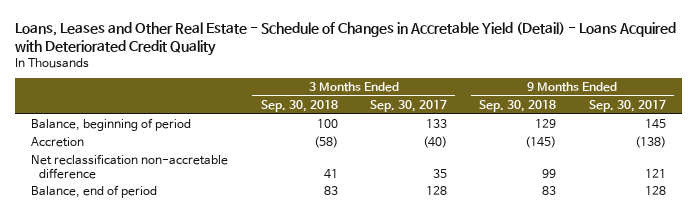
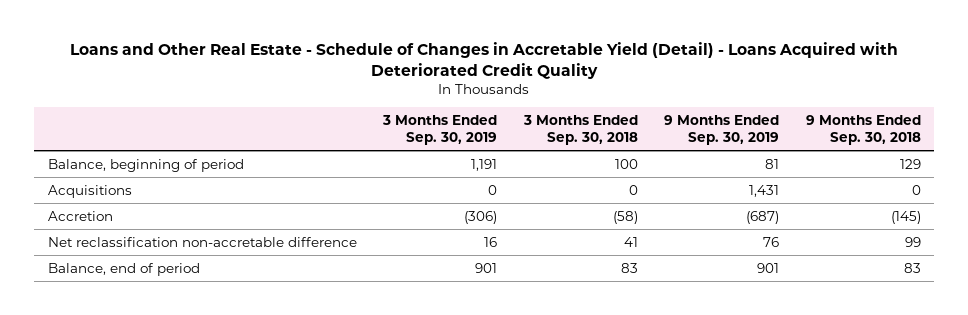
- Loans, Leases and Other Real Estate - Schedule of Changes in Accretable Yield (Detail) - Loans Acquired with Deteriorated Credit Quality
+ Loans and Other Real Estate - Schedule of Changes in Accretable Yield (Detail) - Loans Acquired with Deteriorated Credit Quality
- | 3 Months Ended Sep. 30, 2018 | 3 Months Ended Sep. 30, 2017 | 9 Months Ended Sep. 30, 2018 | 9 Months Ended Sep. 30, 2017
+ | 3 Months Ended Sep. 30, 2019 | 3 Months Ended Sep. 30, 2018 | 9 Months Ended Sep. 30, 2019 | 9 Months Ended Sep. 30, 2018
+ Acquisitions | 0 | 0 | 1,431 | 0

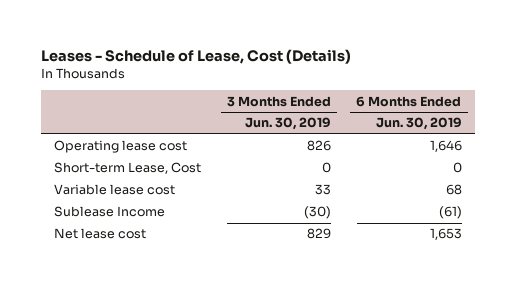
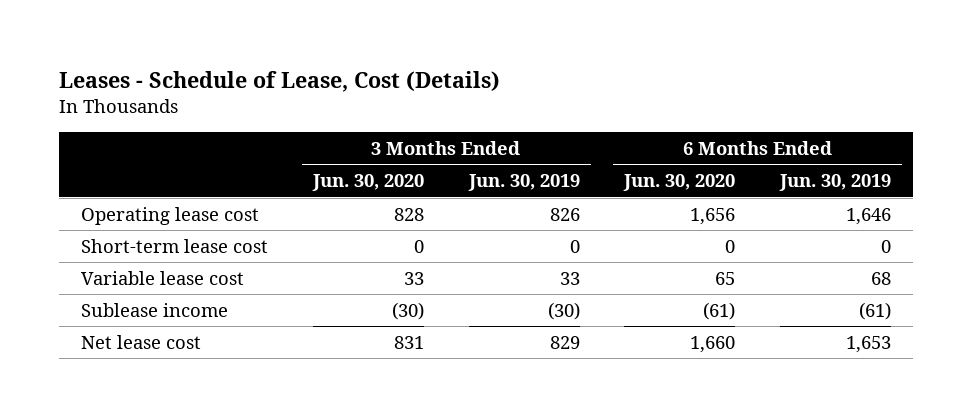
- | 3 Months Ended Jun. 30, 2019 | 6 Months Ended Jun. 30, 2019
+ | 3 Months Ended Jun. 30, 2020 | 3 Months Ended Jun. 30, 2019 | 6 Months Ended Jun. 30, 2020 | 6 Months Ended Jun. 30, 2019
- Short-term Lease, Cost | 0 | 0
+ Short-term lease cost | 0 | 0 | 0 | 0
- Sublease Income | (30) | (61)
+ Sublease income | (30) | (30) | (61) | (61)

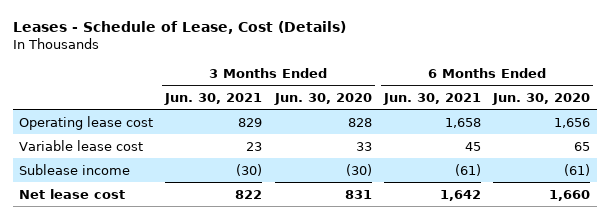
- | 3 Months Ended Jun. 30, 2020 | 3 Months Ended Jun. 30, 2019 | 6 Months Ended Jun. 30, 2020 | 6 Months Ended Jun. 30, 2019
+ | 3 Months Ended Jun. 30, 2021 | 3 Months Ended Jun. 30, 2020 | 6 Months Ended Jun. 30, 2021 | 6 Months Ended Jun. 30, 2020
- Short-term lease cost | 0 | 0 | 0 | 0

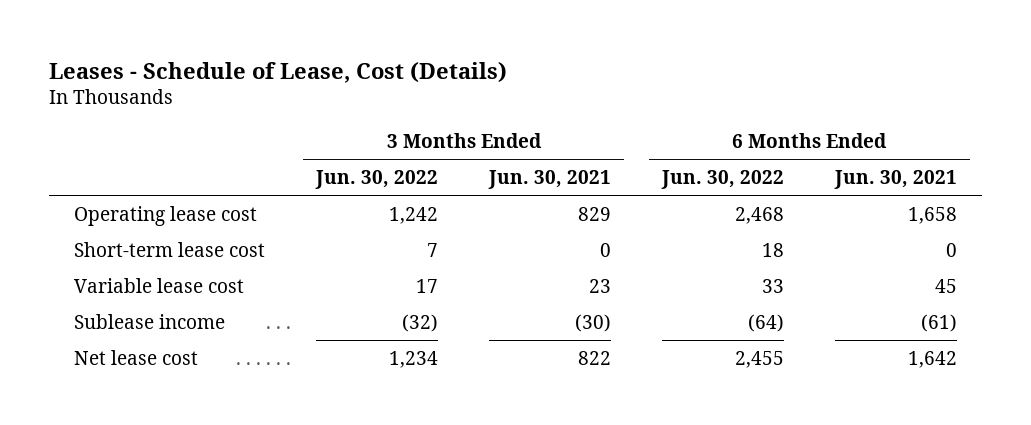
- | 3 Months Ended Jun. 30, 2021 | 3 Months Ended Jun. 30, 2020 | 6 Months Ended Jun. 30, 2021 | 6 Months Ended Jun. 30, 2020
+ | 3 Months Ended Jun. 30, 2022 | 3 Months Ended Jun. 30, 2021 | 6 Months Ended Jun. 30, 2022 | 6 Months Ended Jun. 30, 2021
+ Short-term lease cost | 7 | 0 | 18 | 0

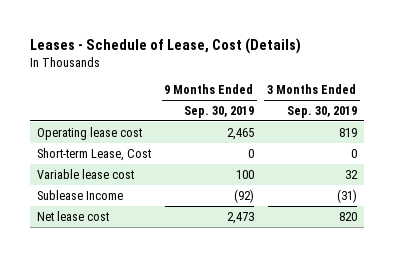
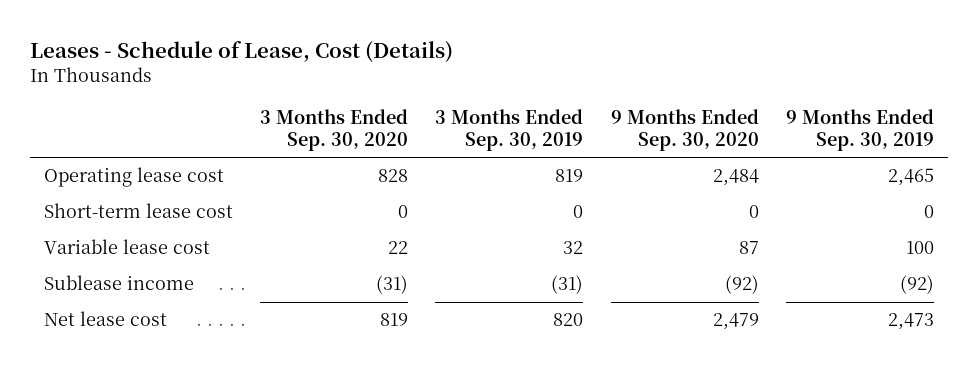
- | 9 Months Ended Sep. 30, 2019 | 3 Months Ended Sep. 30, 2019
+ | 3 Months Ended Sep. 30, 2020 | 3 Months Ended Sep. 30, 2019 | 9 Months Ended Sep. 30, 2020 | 9 Months Ended Sep. 30, 2019
- Short-term Lease, Cost | 0 | 0
+ Short-term lease cost | 0 | 0 | 0 | 0
- Sublease Income | (92) | (31)
+ Sublease income | (31) | (31) | (92) | (92)

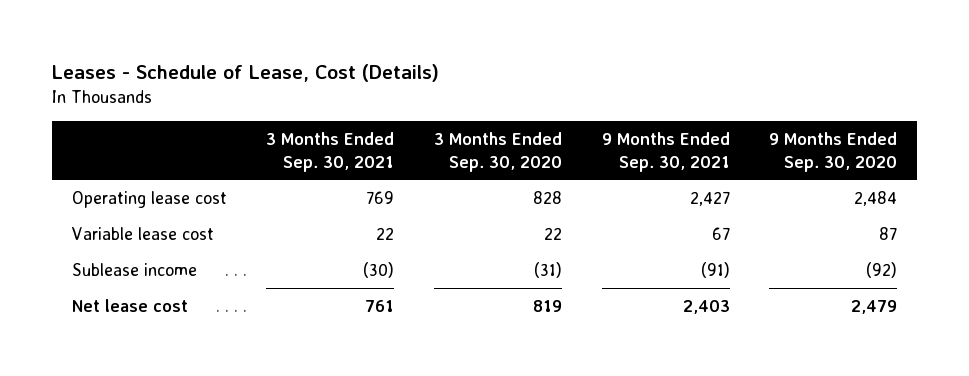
- | 3 Months Ended Sep. 30, 2020 | 3 Months Ended Sep. 30, 2019 | 9 Months Ended Sep. 30, 2020 | 9 Months Ended Sep. 30, 2019
+ | 3 Months Ended Sep. 30, 2021 | 3 Months Ended Sep. 30, 2020 | 9 Months Ended Sep. 30, 2021 | 9 Months Ended Sep. 30, 2020
- Short-term lease cost | 0 | 0 | 0 | 0

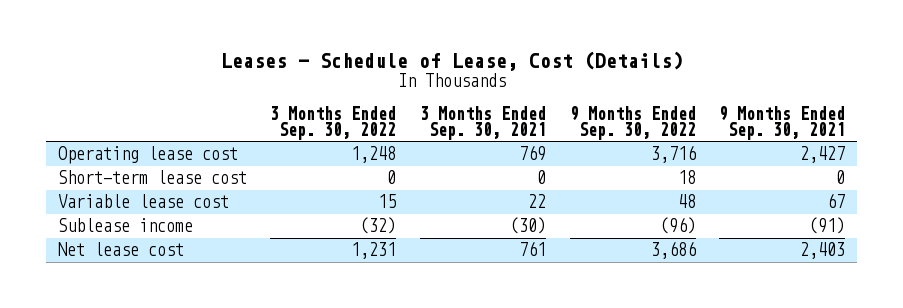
- | 3 Months Ended Sep. 30, 2021 | 3 Months Ended Sep. 30, 2020 | 9 Months Ended Sep. 30, 2021 | 9 Months Ended Sep. 30, 2020
+ | 3 Months Ended Sep. 30, 2022 | 3 Months Ended Sep. 30, 2021 | 9 Months Ended Sep. 30, 2022 | 9 Months Ended Sep. 30, 2021
+ Short-term lease cost | 0 | 0 | 18 | 0

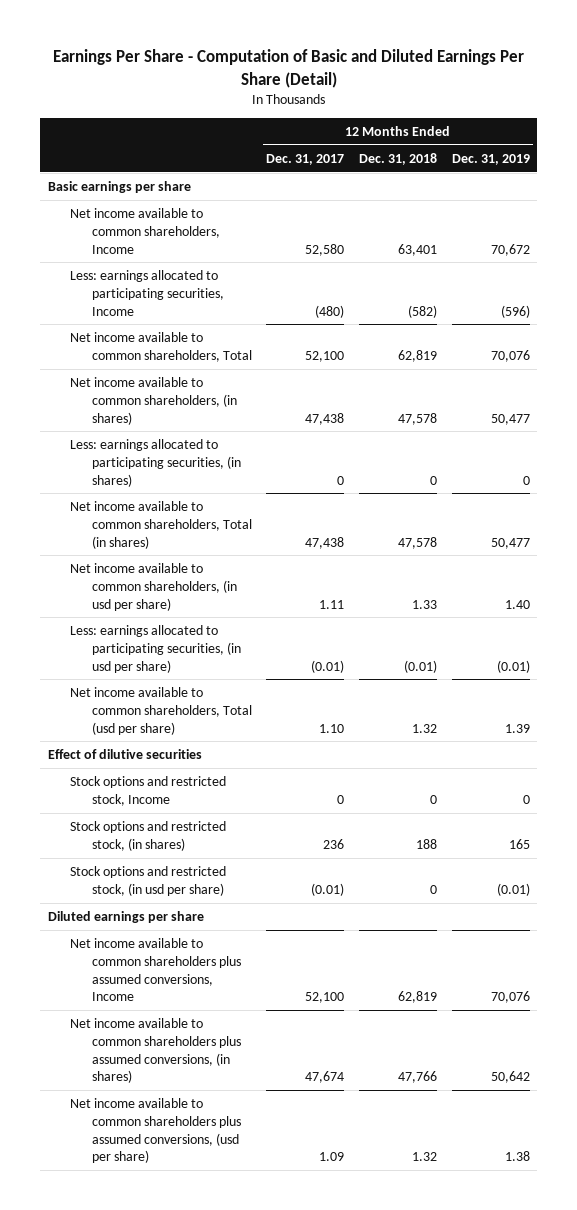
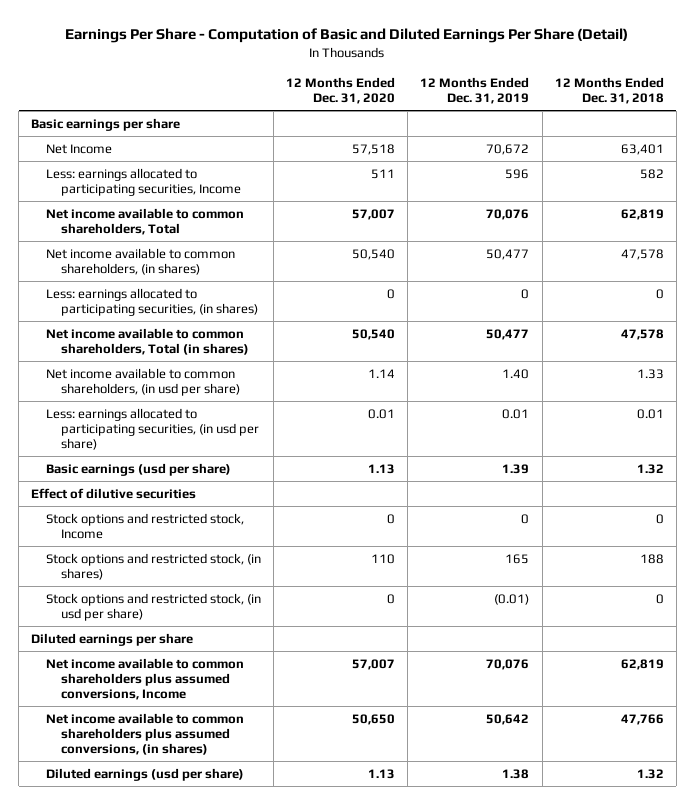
- | 12 Months Ended Dec. 31, 2017 | 12 Months Ended Dec. 31, 2018 | 12 Months Ended Dec. 31, 2019
+ | 12 Months Ended Dec. 31, 2020 | 12 Months Ended Dec. 31, 2019 | 12 Months Ended Dec. 31, 2018
- Net income available to common shareholders, Income | 52,580 | 63,401 | 70,672
- Less: earnings allocated to participating securities, Income | (480) | (582) | (596)
+ Net Income | 57,518 | 70,672 | 63,401
+ Less: earnings allocated to participating securities, Income | 511 | 596 | 582
- Less: earnings allocated to participating securities, (in usd per share) | (0.01) | (0.01) | (0.01)
- Net income available to common shareholders, Total (usd per share) | 1.10 | 1.32 | 1.39
+ Less: earnings allocated to participating securities, (in usd per share) | 0.01 | 0.01 | 0.01
+ Basic earnings (usd per share) | 1.13 | 1.39 | 1.32
- Net income available to common shareholders plus assumed conversions, (usd per share) | 1.09 | 1.32 | 1.38
+ Diluted earnings (usd per share) | 1.13 | 1.38 | 1.32

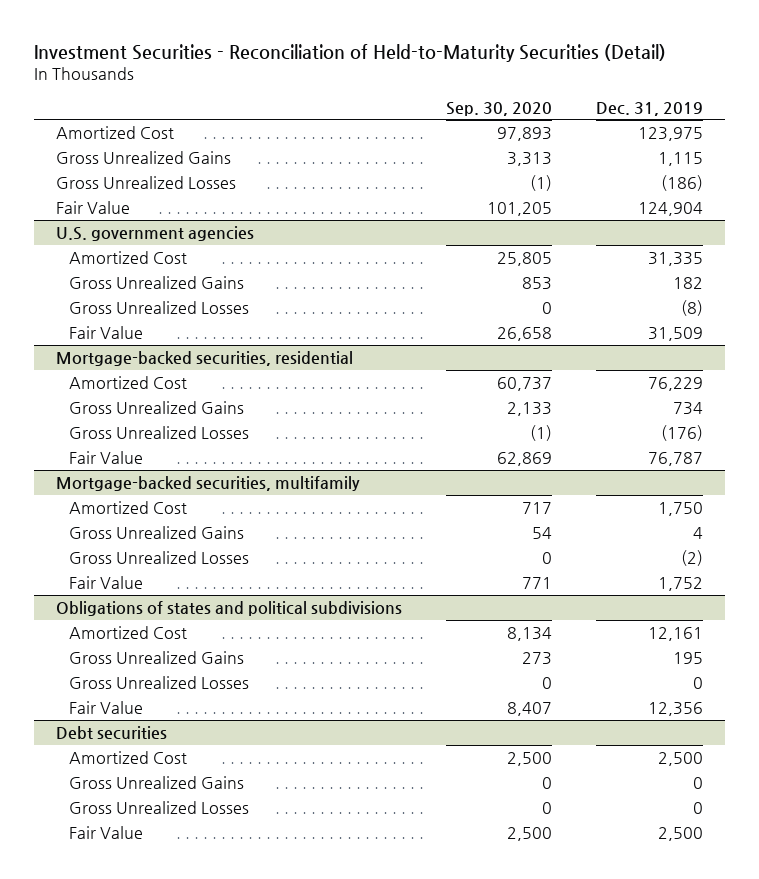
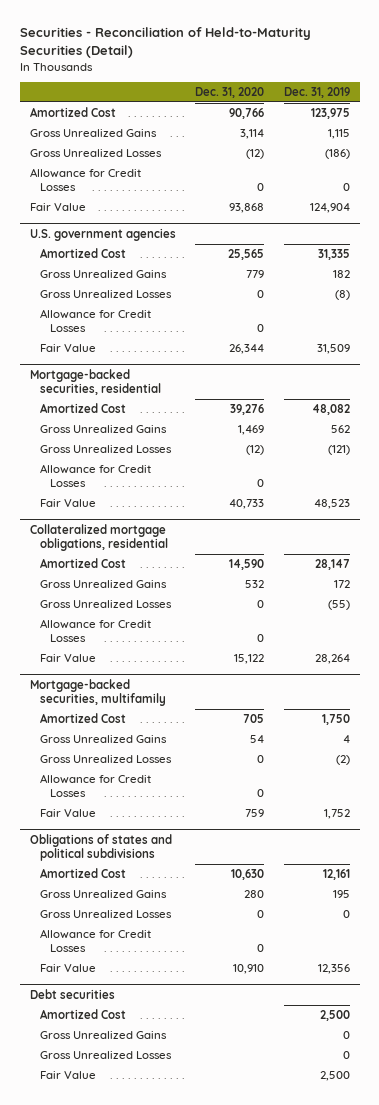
- Investment Securities - Reconciliation of Held-to-Maturity Securities (Detail)
+ Securities - Reconciliation of Held-to-Maturity Securities (Detail)
- | Sep. 30, 2020 | Dec. 31, 2019
+ | Dec. 31, 2020 | Dec. 31, 2019
+ Allowance for Credit Losses | 0 | 0
@ U.S. government agencies
+ Allowance for Credit Losses | 0 |
@ Mortgage-backed securities, residential
- Amortized Cost | 60,737 | 76,229
- Gross Unrealized Gains | 2,133 | 734
- Gross Unrealized Losses | (1) | (176)
- Fair Value | 62,869 | 76,787
+ Amortized Cost | 39,276 | 48,082
+ Gross Unrealized Gains | 1,469 | 562
+ Gross Unrealized Losses | (12) | (121)
+ Allowance for Credit Losses | 0 |
+ Fair Value | 40,733 | 48,523
+ Collateralized mortgage obligations, residential
+ Amortized Cost | 14,590 | 28,147
+ Gross Unrealized Gains | 532 | 172
+ Gross Unrealized Losses | 0 | (55)
+ Allowance for Credit Losses | 0 |
+ Fair Value | 15,122 | 28,264
@ Mortgage-backed securities, multifamily
+ Allowance for Credit Losses | 0 |
@ Obligations of states and political subdivisions
+ Allowance for Credit Losses | 0 |

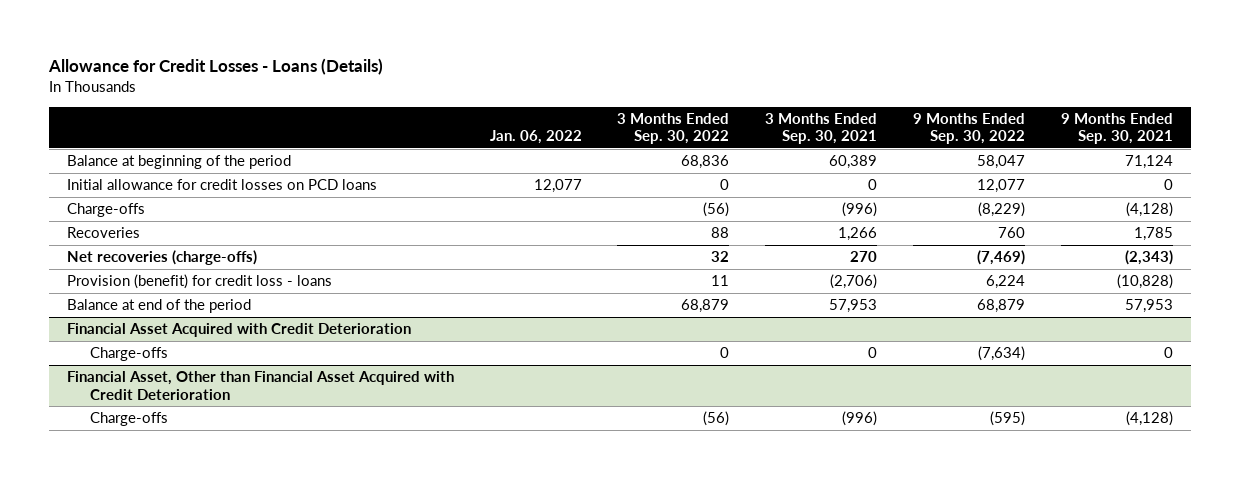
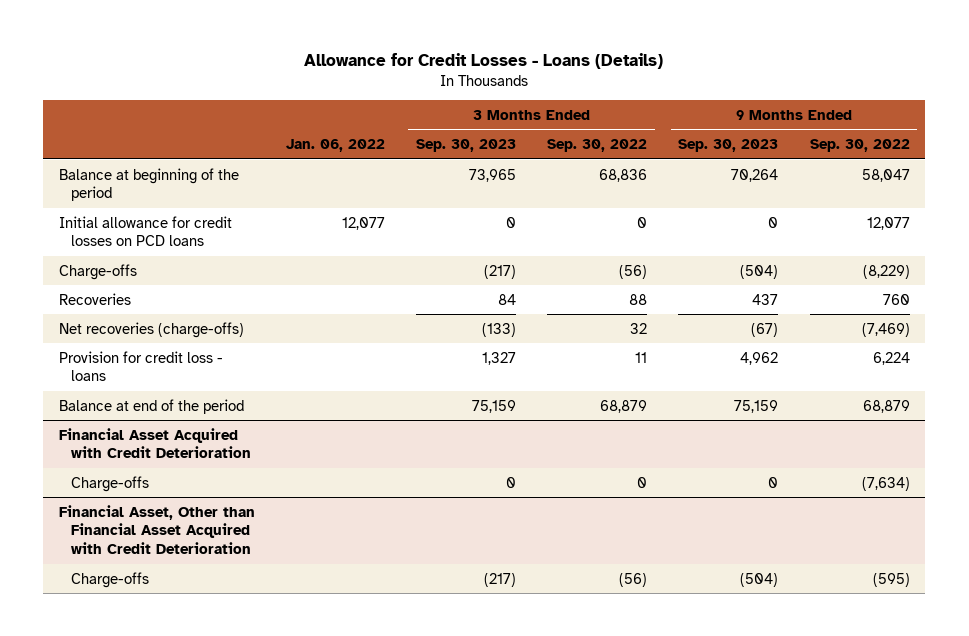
- | Jan. 06, 2022 | 3 Months Ended Sep. 30, 2022 | 3 Months Ended Sep. 30, 2021 | 9 Months Ended Sep. 30, 2022 | 9 Months Ended Sep. 30, 2021
+ | Jan. 06, 2022 | 3 Months Ended Sep. 30, 2023 | 3 Months Ended Sep. 30, 2022 | 9 Months Ended Sep. 30, 2023 | 9 Months Ended Sep. 30, 2022
- Provision (benefit) for credit loss - loans | | 11 | (2,706) | 6,224 | (10,828)
+ Provision for credit loss - loans | | 1,327 | 11 | 4,962 | 6,224

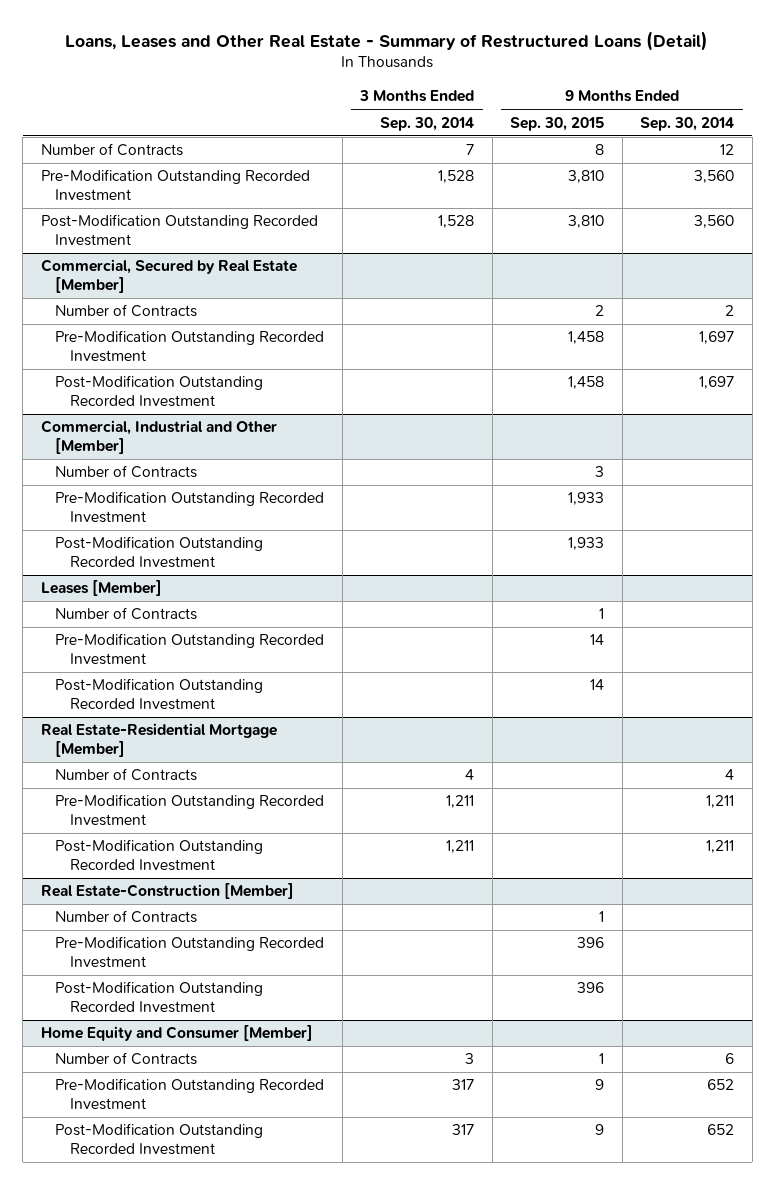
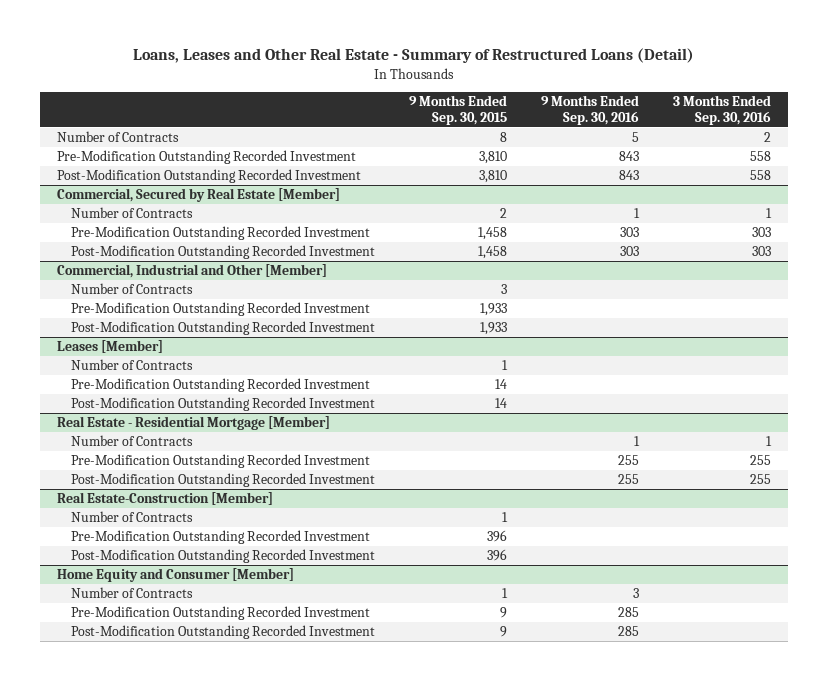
- | 3 Months Ended Sep. 30, 2014 | 9 Months Ended Sep. 30, 2015 | 9 Months Ended Sep. 30, 2014
+ | 9 Months Ended Sep. 30, 2015 | 9 Months Ended Sep. 30, 2016 | 3 Months Ended Sep. 30, 2016
- Real Estate-Residential Mortgage [Member]
+ Real Estate - Residential Mortgage [Member]

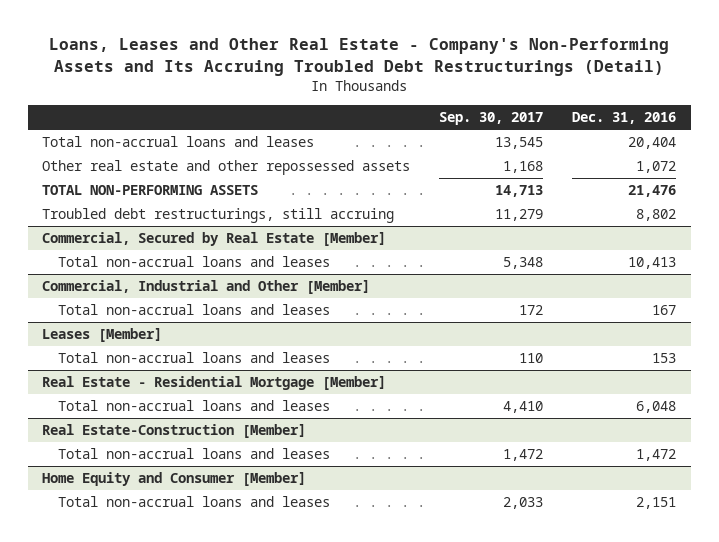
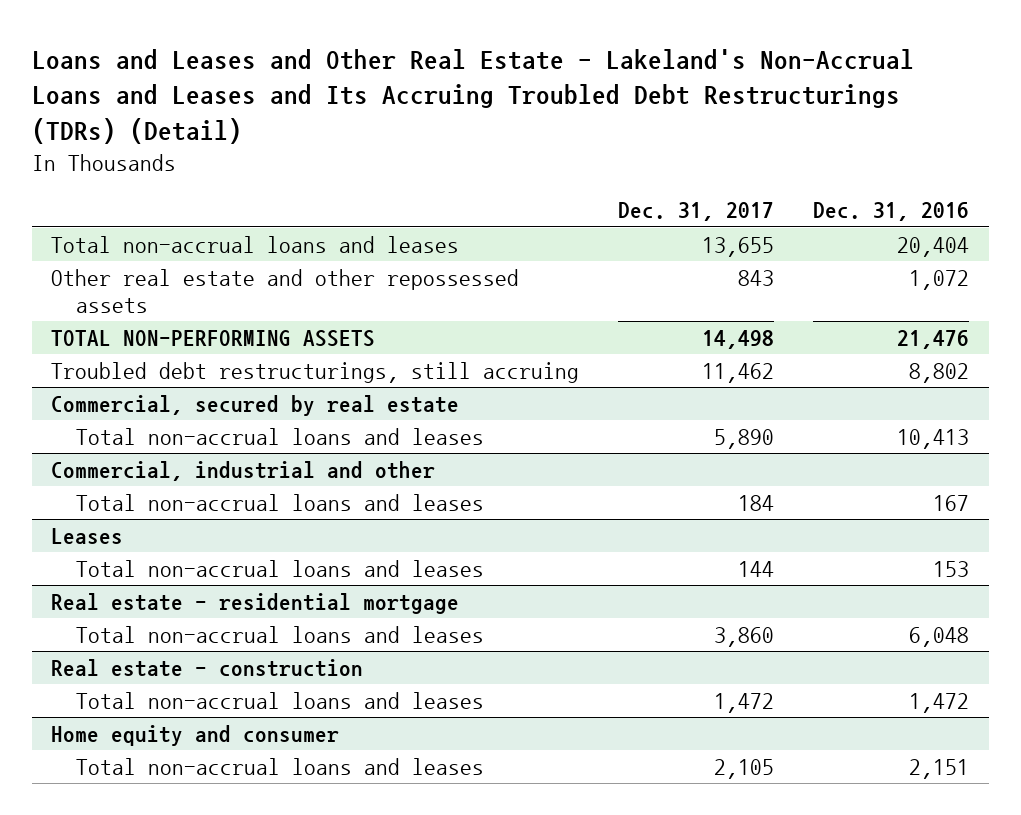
- Loans, Leases and Other Real Estate - Company's Non-Performing Assets and Its Accruing Troubled Debt Restructurings (Detail)
+ Loans and Leases and Other Real Estate - Lakeland's Non-Accrual Loans and Leases and Its Accruing Troubled Debt Restructurings (TDRs) (Detail)
- | Sep. 30, 2017 | Dec. 31, 2016
+ | Dec. 31, 2017 | Dec. 31, 2016
- Commercial, Secured by Real Estate [Member]
+ Commercial, secured by real estate
- Commercial, Industrial and Other [Member]
+ Commercial, industrial and other
- Leases [Member]
+ Leases
- Real Estate - Residential Mortgage [Member]
+ Real estate - residential mortgage
- Real Estate-Construction [Member]
+ Real estate - construction
- Home Equity and Consumer [Member]
+ Home equity and consumer

